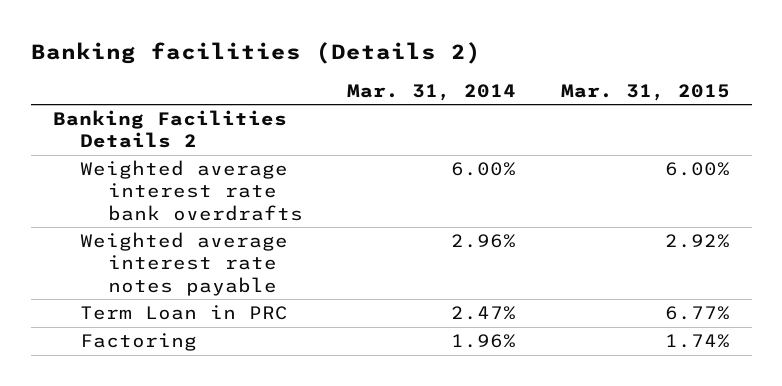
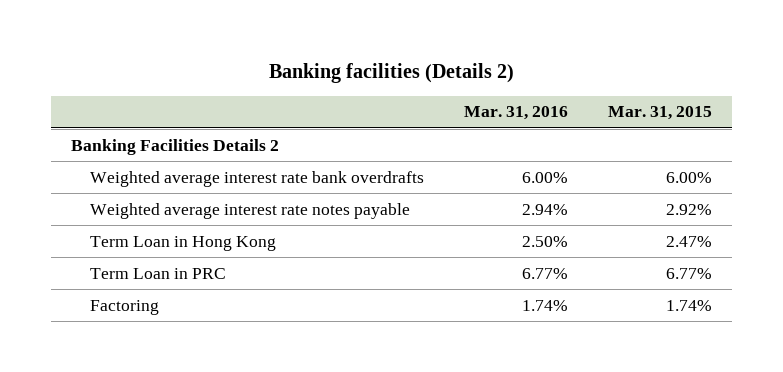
- | Mar. 31, 2014 | Mar. 31, 2015
+ | Mar. 31, 2016 | Mar. 31, 2015
+ Term Loan in Hong Kong | 2.50% | 2.47%

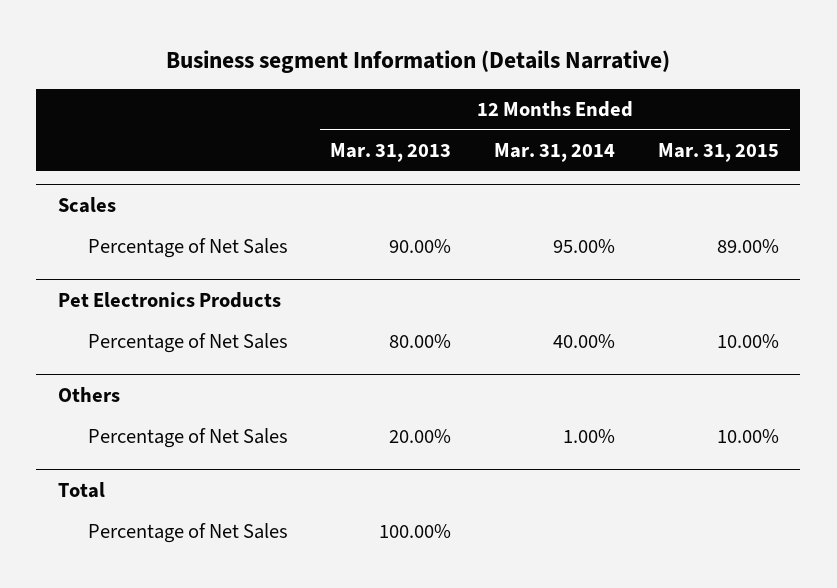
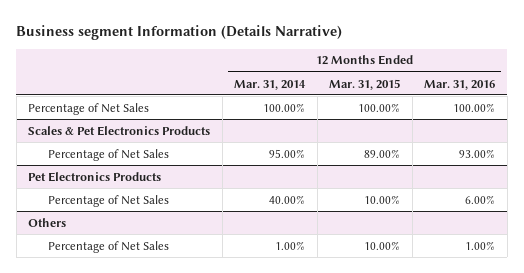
- | 12 Months Ended Mar. 31, 2013 | 12 Months Ended Mar. 31, 2014 | 12 Months Ended Mar. 31, 2015
+ | 12 Months Ended Mar. 31, 2014 | 12 Months Ended Mar. 31, 2015 | 12 Months Ended Mar. 31, 2016
- Scales
+ Percentage of Net Sales | 100.00% | 100.00% | 100.00%
+ Scales & Pet Electronics Products
- Total
- Percentage of Net Sales | 100.00% | |

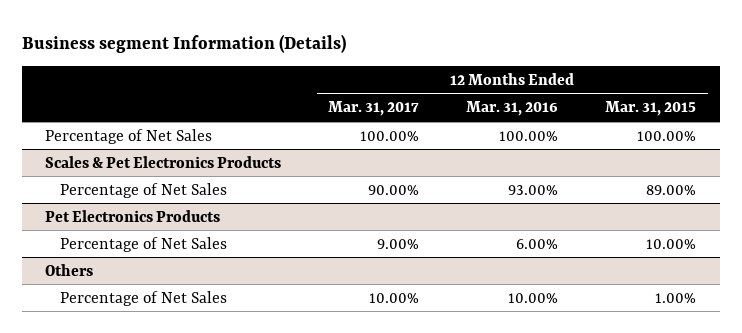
- Business segment Information (Details Narrative)
+ Business segment Information (Details)
- | 12 Months Ended Mar. 31, 2014 | 12 Months Ended Mar. 31, 2015 | 12 Months Ended Mar. 31, 2016
+ | 12 Months Ended Mar. 31, 2017 | 12 Months Ended Mar. 31, 2016 | 12 Months Ended Mar. 31, 2015
@ Others
- Percentage of Net Sales | 1.00% | 10.00% | 1.00%
+ Percentage of Net Sales | 10.00% | 10.00% | 1.00%

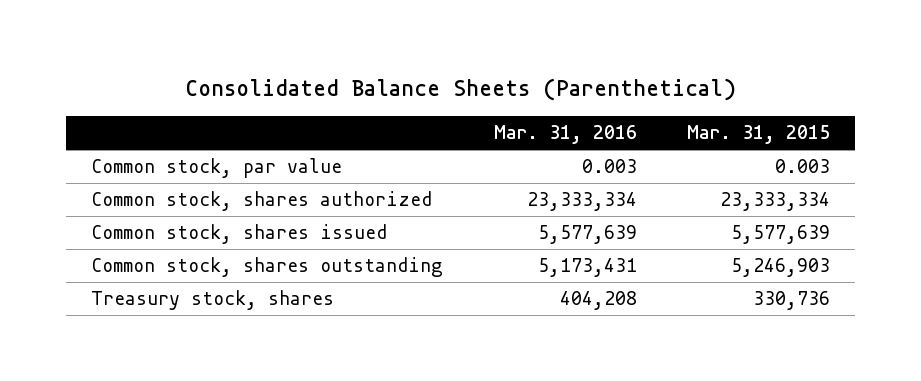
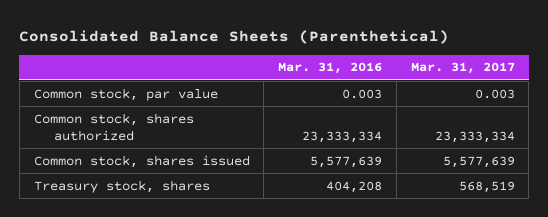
- | Mar. 31, 2016 | Mar. 31, 2015
+ | Mar. 31, 2016 | Mar. 31, 2017
- Common stock, shares outstanding | 5,173,431 | 5,246,903

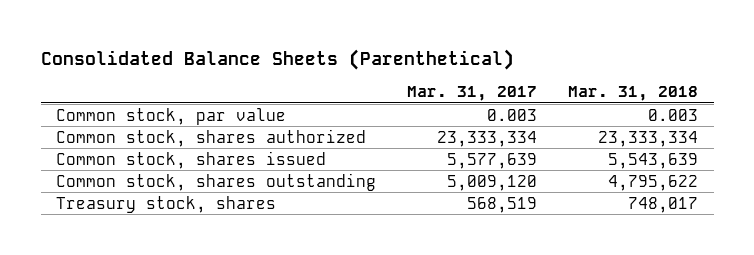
- | Mar. 31, 2016 | Mar. 31, 2017
+ | Mar. 31, 2017 | Mar. 31, 2018
+ Common stock, shares outstanding | 5,009,120 | 4,795,622

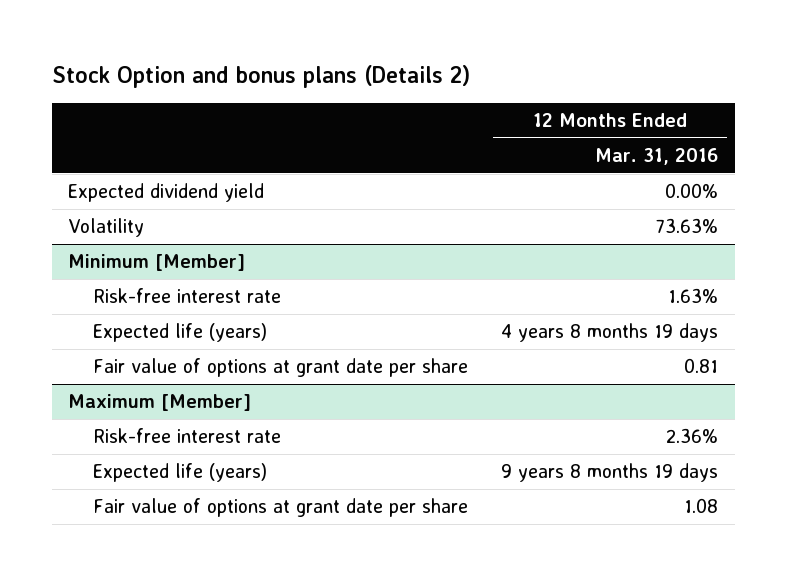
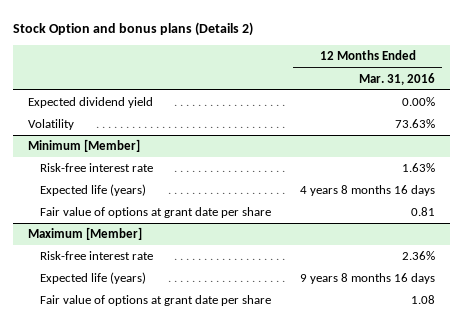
@ Minimum [Member]
- Expected life (years) | 4 years 8 months 19 days
+ Expected life (years) | 4 years 8 months 16 days
@ Maximum [Member]
- Expected life (years) | 9 years 8 months 19 days
+ Expected life (years) | 9 years 8 months 16 days

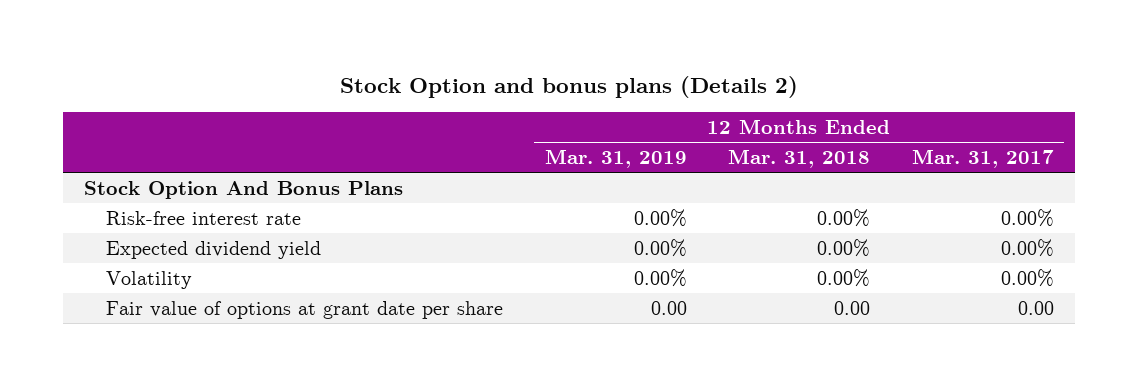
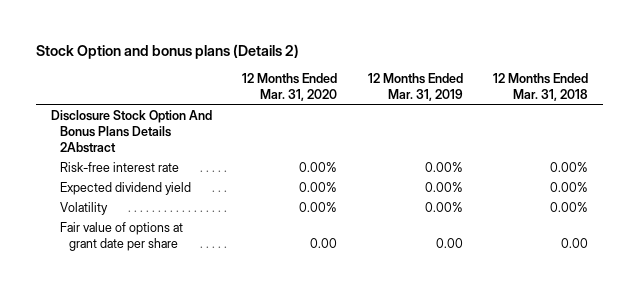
- | 12 Months Ended Mar. 31, 2019 | 12 Months Ended Mar. 31, 2018 | 12 Months Ended Mar. 31, 2017
+ | 12 Months Ended Mar. 31, 2020 | 12 Months Ended Mar. 31, 2019 | 12 Months Ended Mar. 31, 2018
- Stock Option And Bonus Plans
+ Disclosure Stock Option And Bonus Plans Details 2Abstract

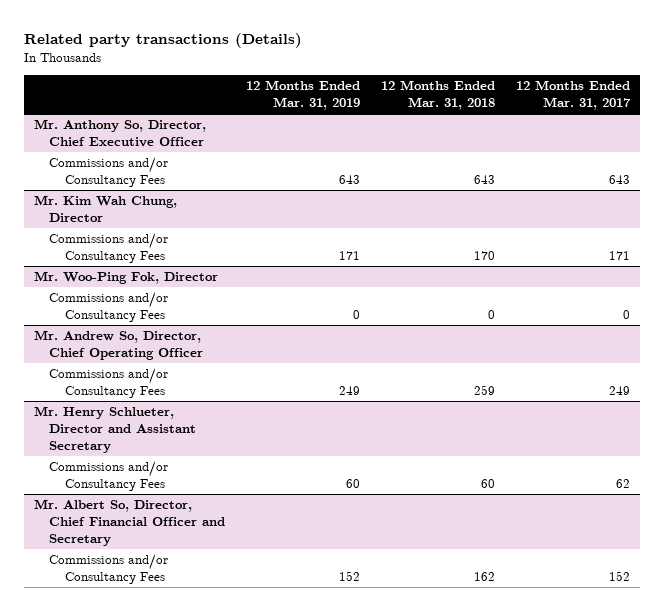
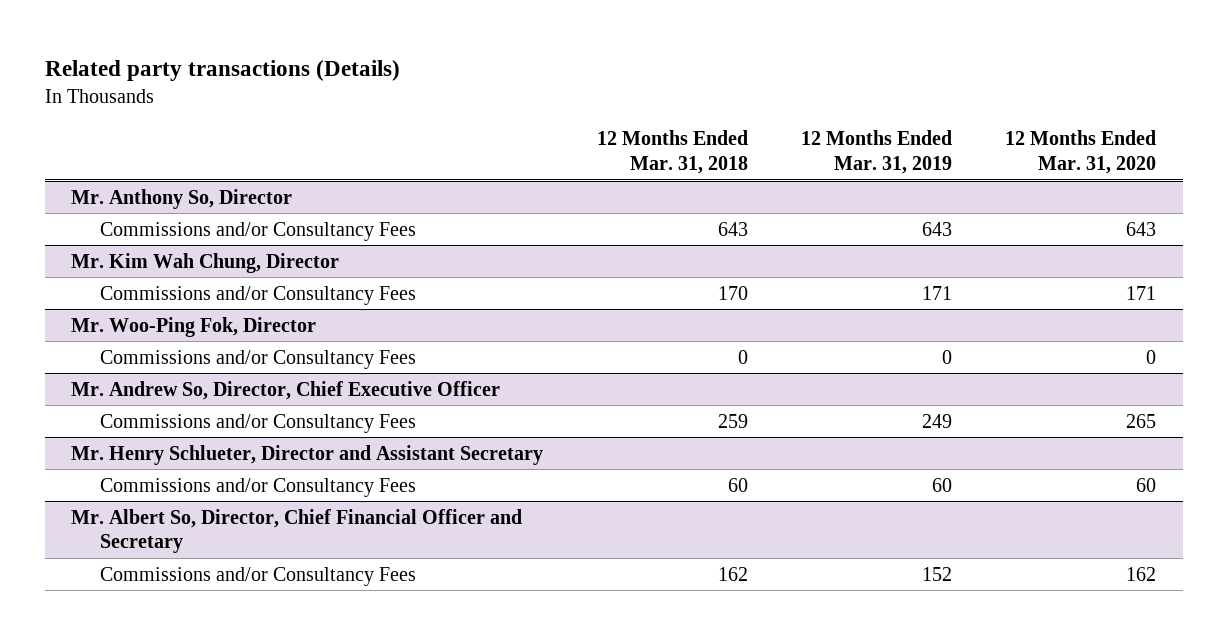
- | 12 Months Ended Mar. 31, 2019 | 12 Months Ended Mar. 31, 2018 | 12 Months Ended Mar. 31, 2017
+ | 12 Months Ended Mar. 31, 2018 | 12 Months Ended Mar. 31, 2019 | 12 Months Ended Mar. 31, 2020
- Mr. Anthony So, Director, Chief Executive Officer
+ Mr. Anthony So, Director
- Mr. Andrew So, Director, Chief Operating Officer
+ Mr. Andrew So, Director, Chief Executive Officer

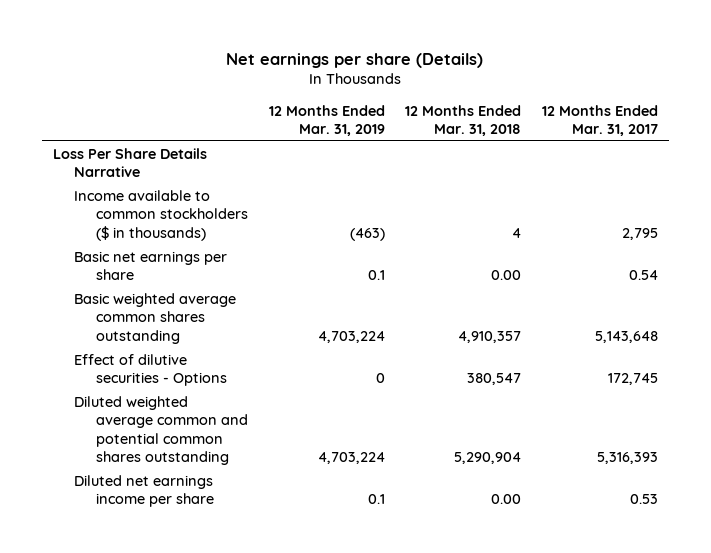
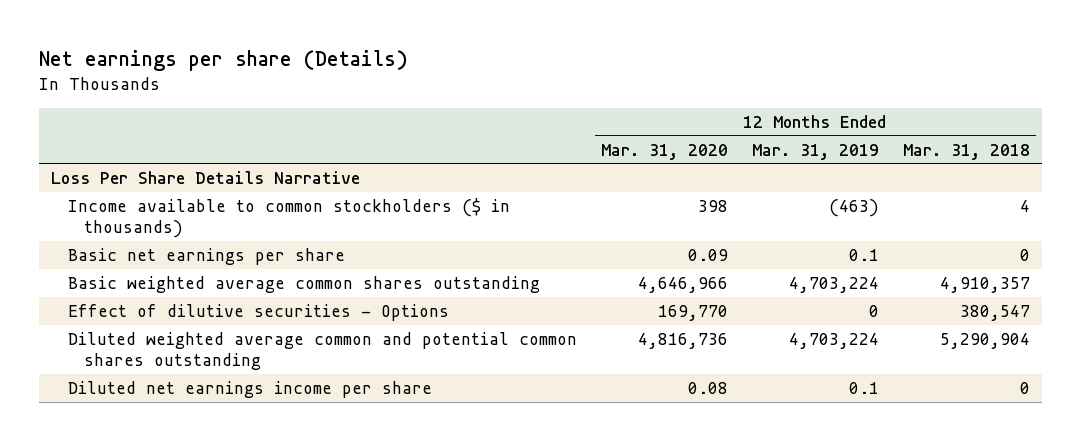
- | 12 Months Ended Mar. 31, 2019 | 12 Months Ended Mar. 31, 2018 | 12 Months Ended Mar. 31, 2017
+ | 12 Months Ended Mar. 31, 2020 | 12 Months Ended Mar. 31, 2019 | 12 Months Ended Mar. 31, 2018
- Basic net earnings per share | 0.1 | 0.00 | 0.54
+ Basic net earnings per share | 0.09 | 0.1 | 0
- Diluted net earnings income per share | 0.1 | 0.00 | 0.53
+ Diluted net earnings income per share | 0.08 | 0.1 | 0

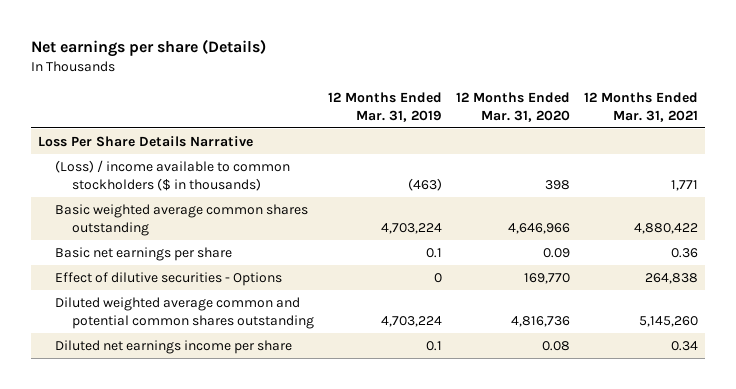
- | 12 Months Ended Mar. 31, 2020 | 12 Months Ended Mar. 31, 2019 | 12 Months Ended Mar. 31, 2018
+ | 12 Months Ended Mar. 31, 2019 | 12 Months Ended Mar. 31, 2020 | 12 Months Ended Mar. 31, 2021
- Income available to common stockholders ($ in thousands) | 398 | (463) | 4
+ (Loss) / income available to common stockholders ($ in thousands) | (463) | 398 | 1,771
moved down: Basic net earnings per share | 0.1 | 0.09 | 0.36

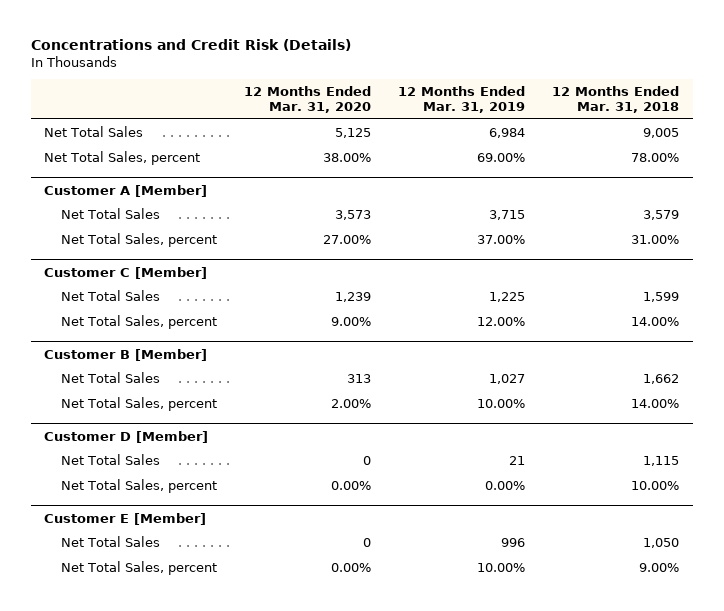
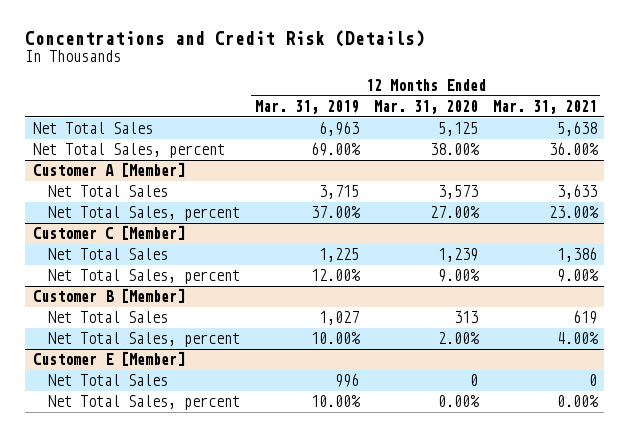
- | 12 Months Ended Mar. 31, 2020 | 12 Months Ended Mar. 31, 2019 | 12 Months Ended Mar. 31, 2018
+ | 12 Months Ended Mar. 31, 2019 | 12 Months Ended Mar. 31, 2020 | 12 Months Ended Mar. 31, 2021
- Net Total Sales | 5,125 | 6,984 | 9,005
+ Net Total Sales | 6,963 | 5,125 | 5,638
- Customer D [Member]
- Net Total Sales | 0 | 21 | 1,115
- Net Total Sales, percent | 0.00% | 0.00% | 10.00%

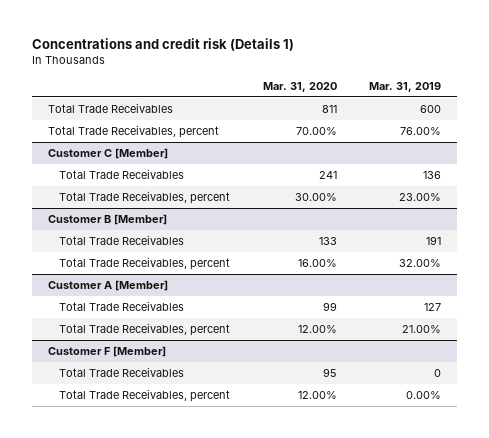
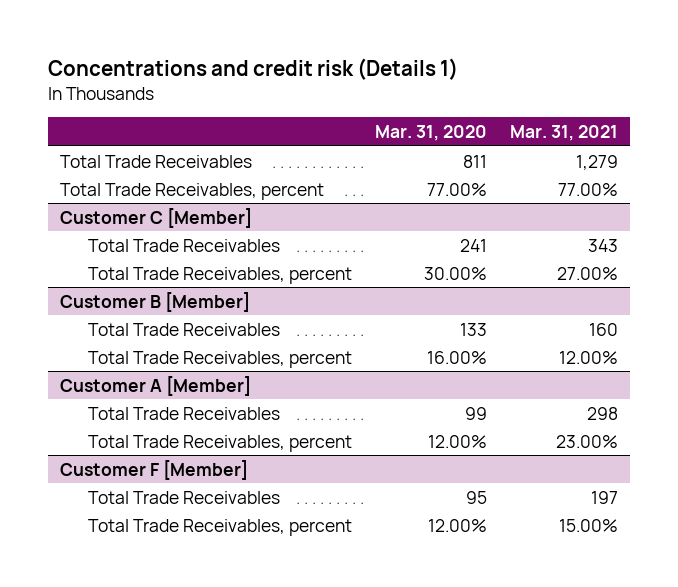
- | Mar. 31, 2020 | Mar. 31, 2019
+ | Mar. 31, 2020 | Mar. 31, 2021
- Total Trade Receivables, percent | 70.00% | 76.00%
+ Total Trade Receivables, percent | 77.00% | 77.00%

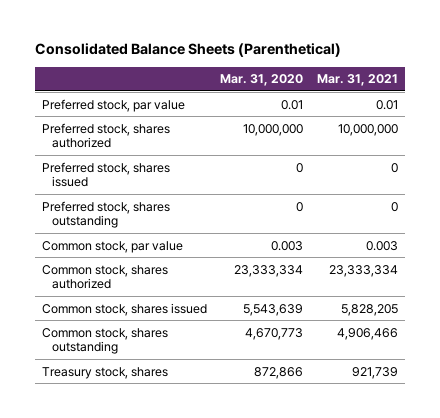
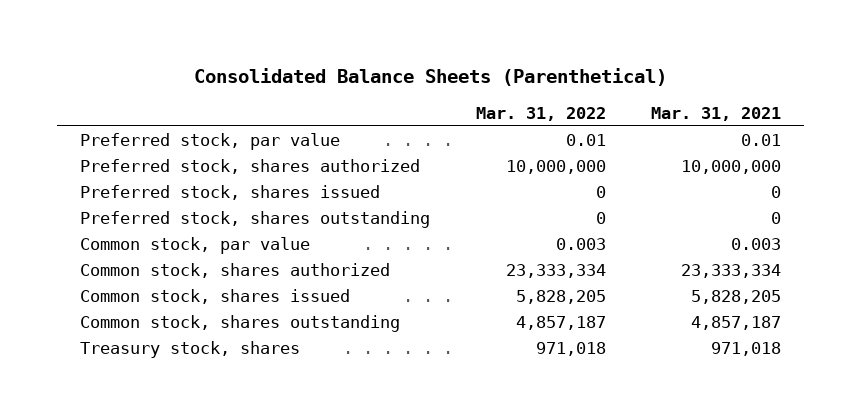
- | Mar. 31, 2020 | Mar. 31, 2021
+ | Mar. 31, 2022 | Mar. 31, 2021
- Common stock, shares outstanding | 4,670,773 | 4,906,466
- Treasury stock, shares | 872,866 | 921,739
+ Common stock, shares outstanding | 4,857,187 | 4,857,187
+ Treasury stock, shares | 971,018 | 971,018

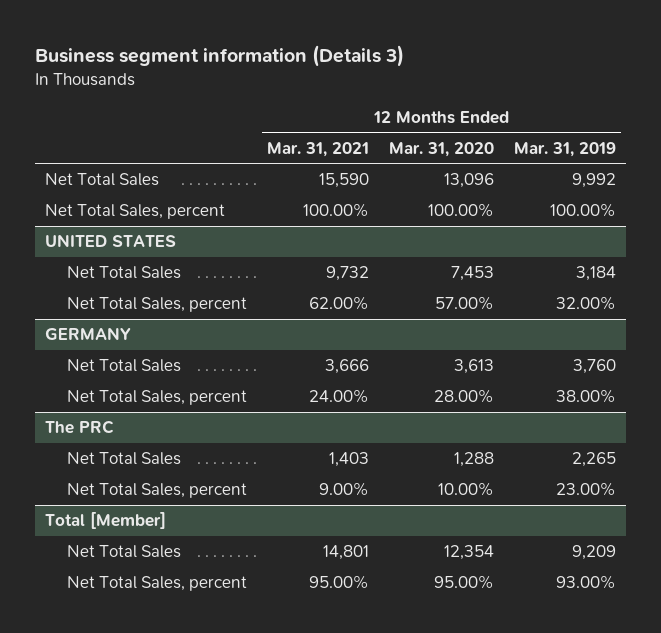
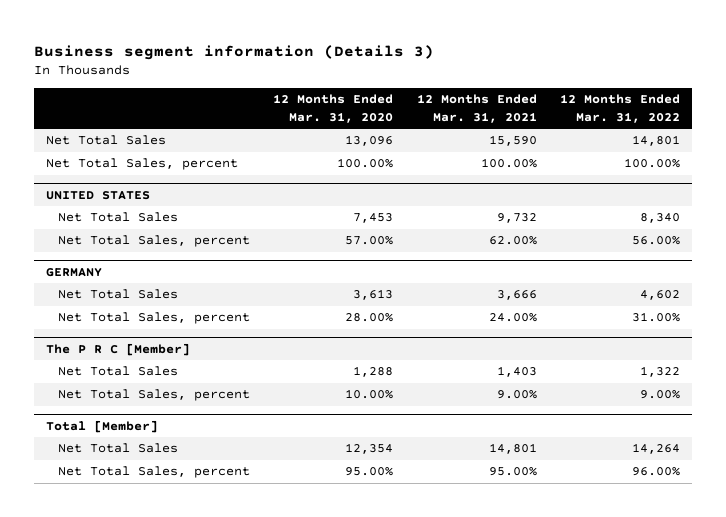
- | 12 Months Ended Mar. 31, 2021 | 12 Months Ended Mar. 31, 2020 | 12 Months Ended Mar. 31, 2019
+ | 12 Months Ended Mar. 31, 2020 | 12 Months Ended Mar. 31, 2021 | 12 Months Ended Mar. 31, 2022
- The PRC
+ The P R C [Member]

